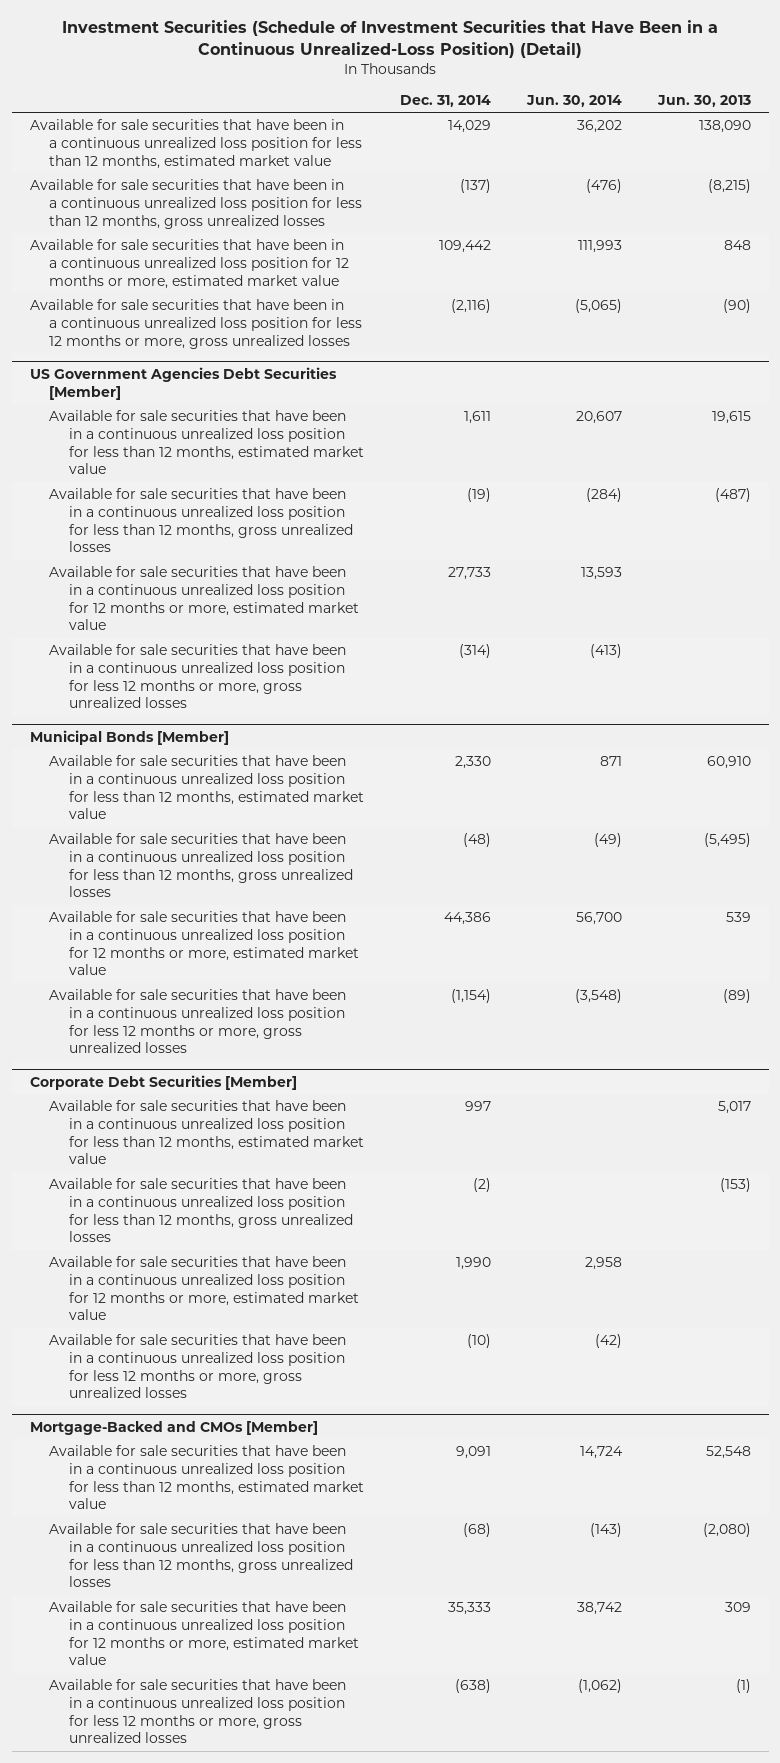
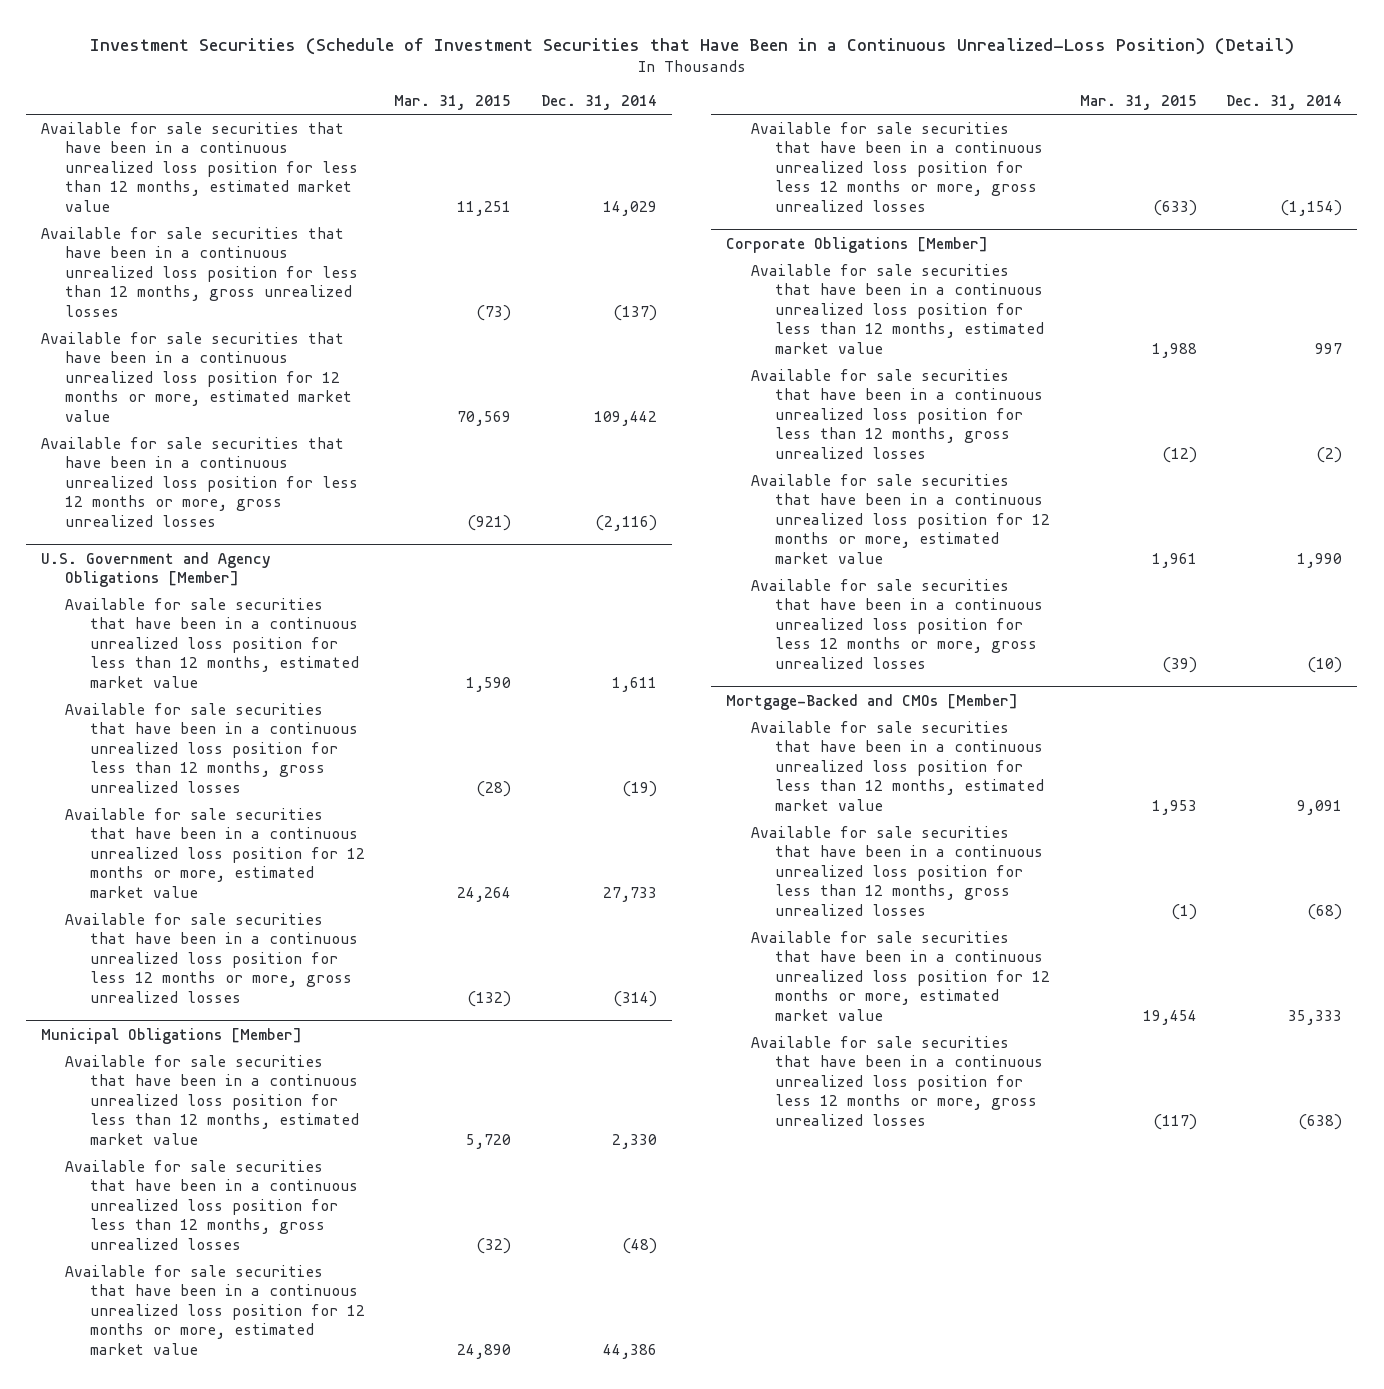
- | Dec. 31, 2014 | Jun. 30, 2014 | Jun. 30, 2013
+ | Mar. 31, 2015 | Dec. 31, 2014
- US Government Agencies Debt Securities [Member]
+ U.S. Government and Agency Obligations [Member]
- Municipal Bonds [Member]
+ Municipal Obligations [Member]
- Corporate Debt Securities [Member]
+ Corporate Obligations [Member]

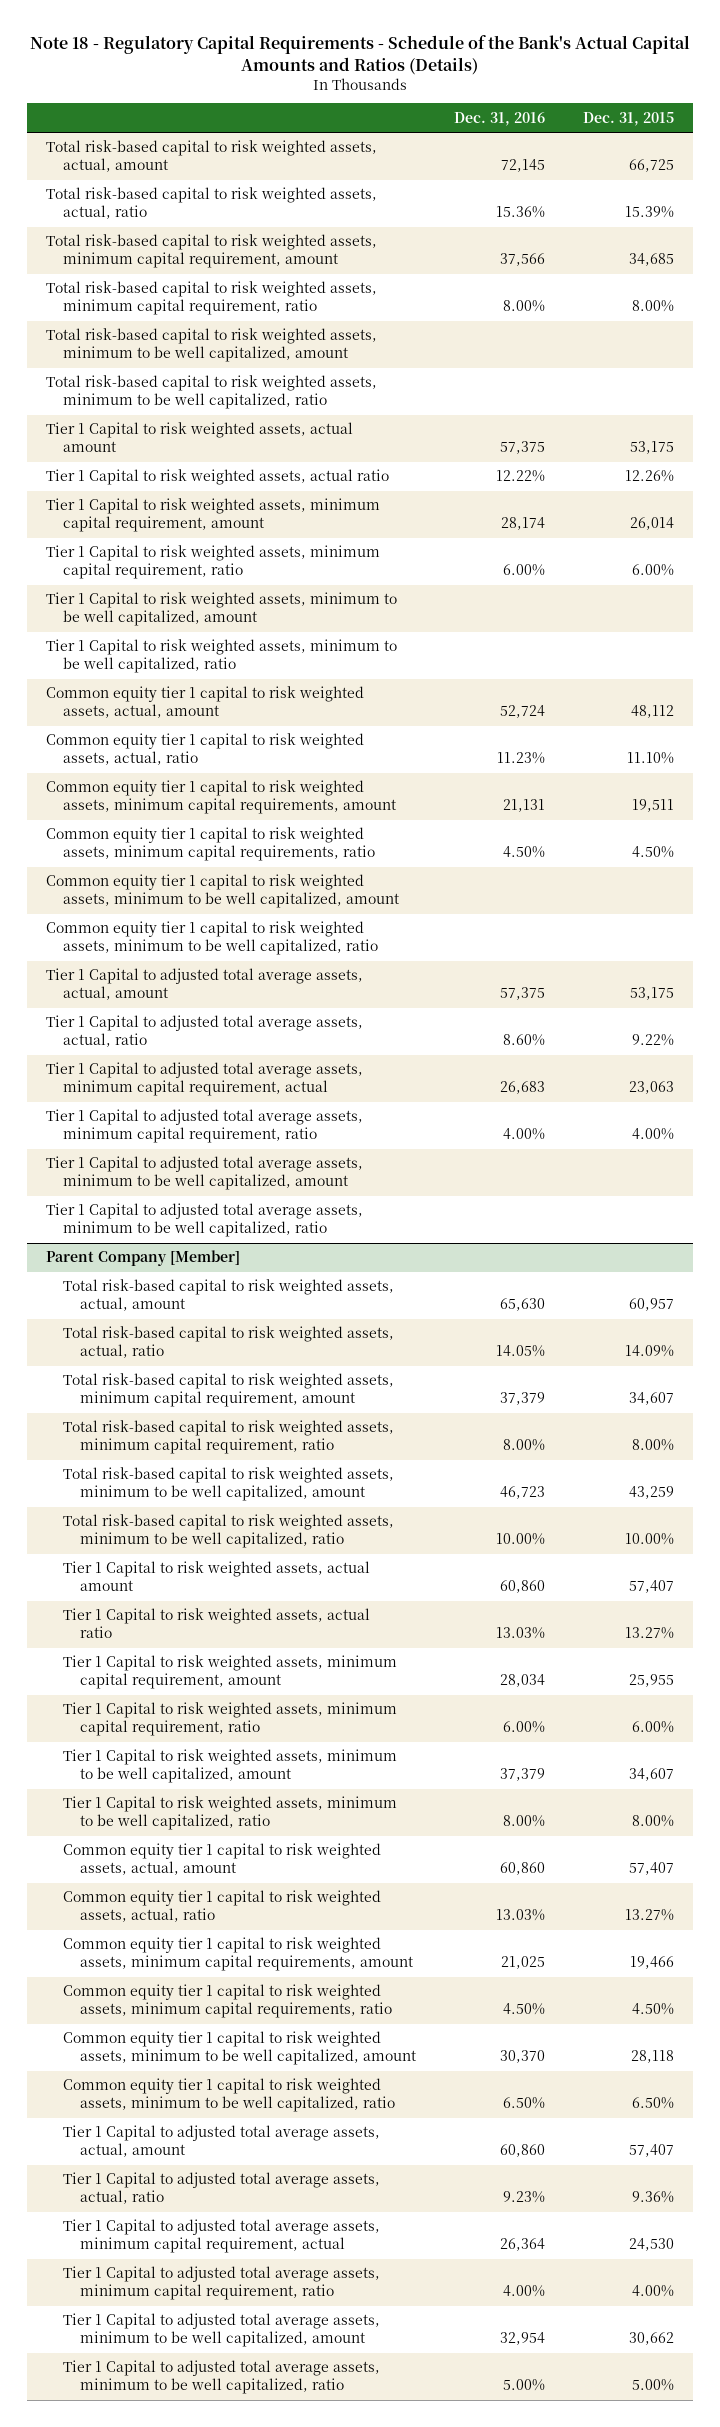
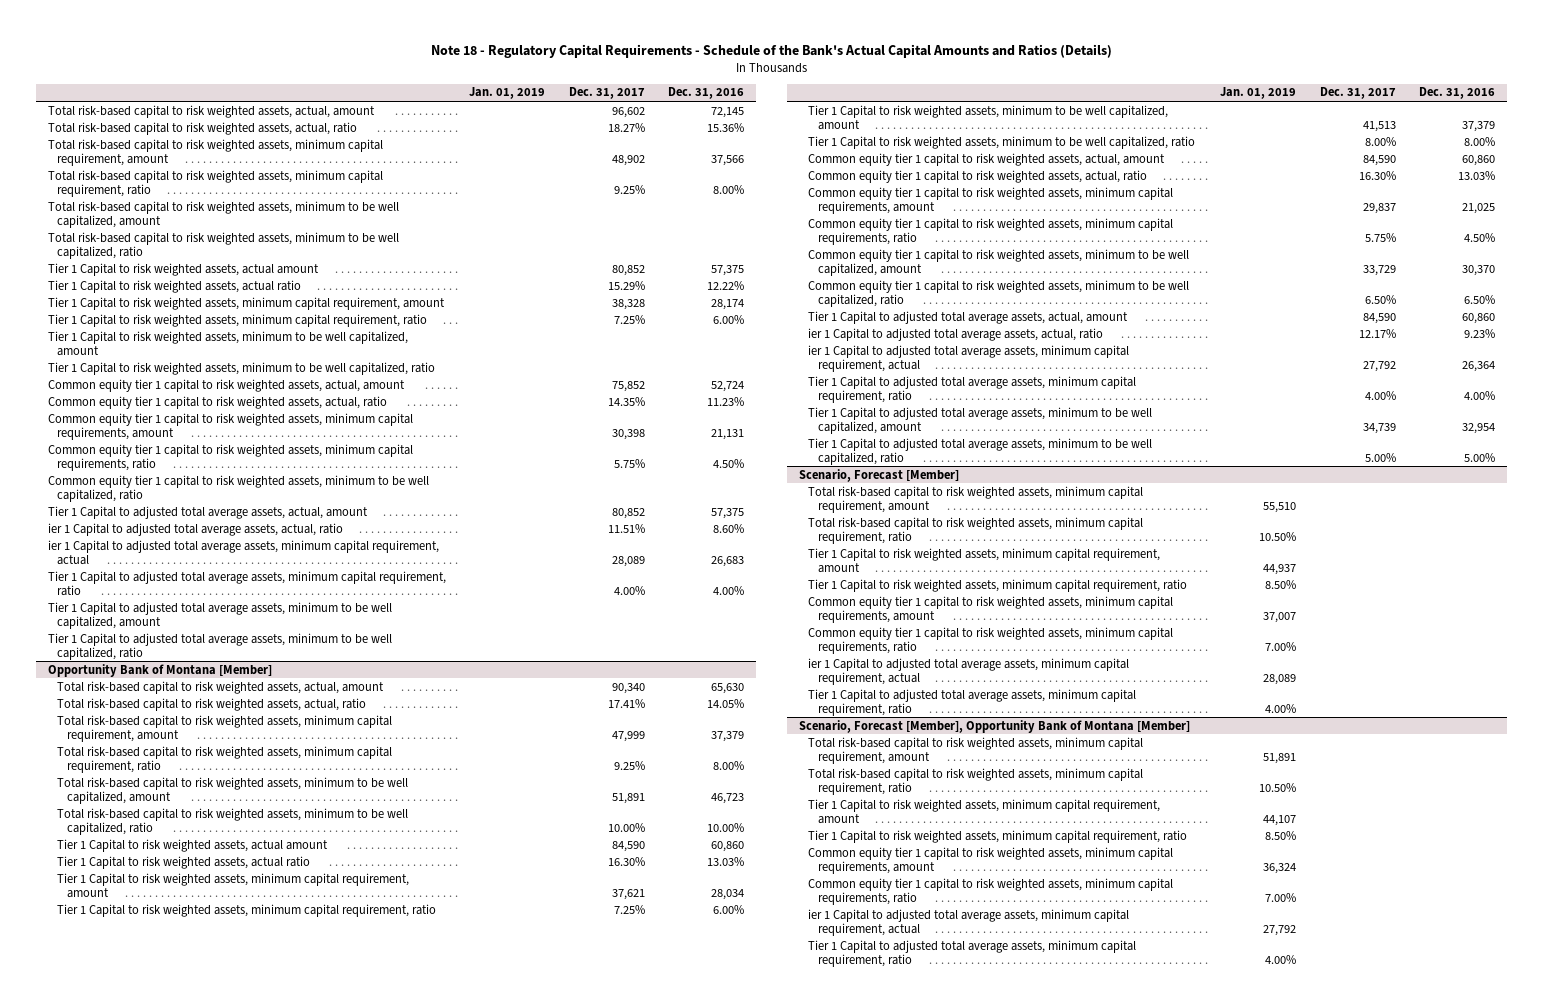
- | Dec. 31, 2016 | Dec. 31, 2015
+ | Jan. 01, 2019 | Dec. 31, 2017 | Dec. 31, 2016
- Common equity tier 1 capital to risk weighted assets, minimum to be well capitalized, amount
- Tier 1 Capital to adjusted total average assets, actual, ratio | 8.60% | 9.22%
- Tier 1 Capital to adjusted total average assets, minimum capital requirement, actual | 26,683 | 23,063
+ ier 1 Capital to adjusted total average assets, actual, ratio | | 11.51% | 8.60%
+ ier 1 Capital to adjusted total average assets, minimum capital requirement, actual | | 28,089 | 26,683
- Parent Company [Member]
+ Opportunity Bank of Montana [Member]
- Tier 1 Capital to adjusted total average assets, actual, ratio | 9.23% | 9.36%
- Tier 1 Capital to adjusted total average assets, minimum capital requirement, actual | 26,364 | 24,530
+ ier 1 Capital to adjusted total average assets, actual, ratio | | 12.17% | 9.23%
+ ier 1 Capital to adjusted total average assets, minimum capital requirement, actual | | 27,792 | 26,364
+ Scenario, Forecast [Member]
+ Total risk-based capital to risk weighted assets, minimum capital requirement, amount | 55,510 | |
+ Total risk-based capital to risk weighted assets, minimum capital requirement, ratio | 10.50% | |
+ Tier 1 Capital to risk weighted assets, minimum capital requirement, amount | 44,937 | |
+ Tier 1 Capital to risk weighted assets, minimum capital requirement, ratio | 8.50% | |
+ Common equity tier 1 capital to risk weighted assets, minimum capital requirements, amount | 37,007 | |
+ Common equity tier 1 capital to risk weighted assets, minimum capital requirements, ratio | 7.00% | |
+ ier 1 Capital to adjusted total average assets, minimum capital requirement, actual | 28,089 | |
+ Tier 1 Capital to adjusted total average assets, minimum capital requirement, ratio | 4.00% | |
+ Scenario, Forecast [Member], Opportunity Bank of Montana [Member]
+ Total risk-based capital to risk weighted assets, minimum capital requirement, amount | 51,891 | |
+ Total risk-based capital to risk weighted assets, minimum capital requirement, ratio | 10.50% | |
+ Tier 1 Capital to risk weighted assets, minimum capital requirement, amount | 44,107 | |
+ Tier 1 Capital to risk weighted assets, minimum capital requirement, ratio | 8.50% | |
+ Common equity tier 1 capital to risk weighted assets, minimum capital requirements, amount | 36,324 | |
+ Common equity tier 1 capital to risk weighted assets, minimum capital requirements, ratio | 7.00% | |
+ ier 1 Capital to adjusted total average assets, minimum capital requirement, actual | 27,792 | |
+ Tier 1 Capital to adjusted total average assets, minimum capital requirement, ratio | 4.00% | |

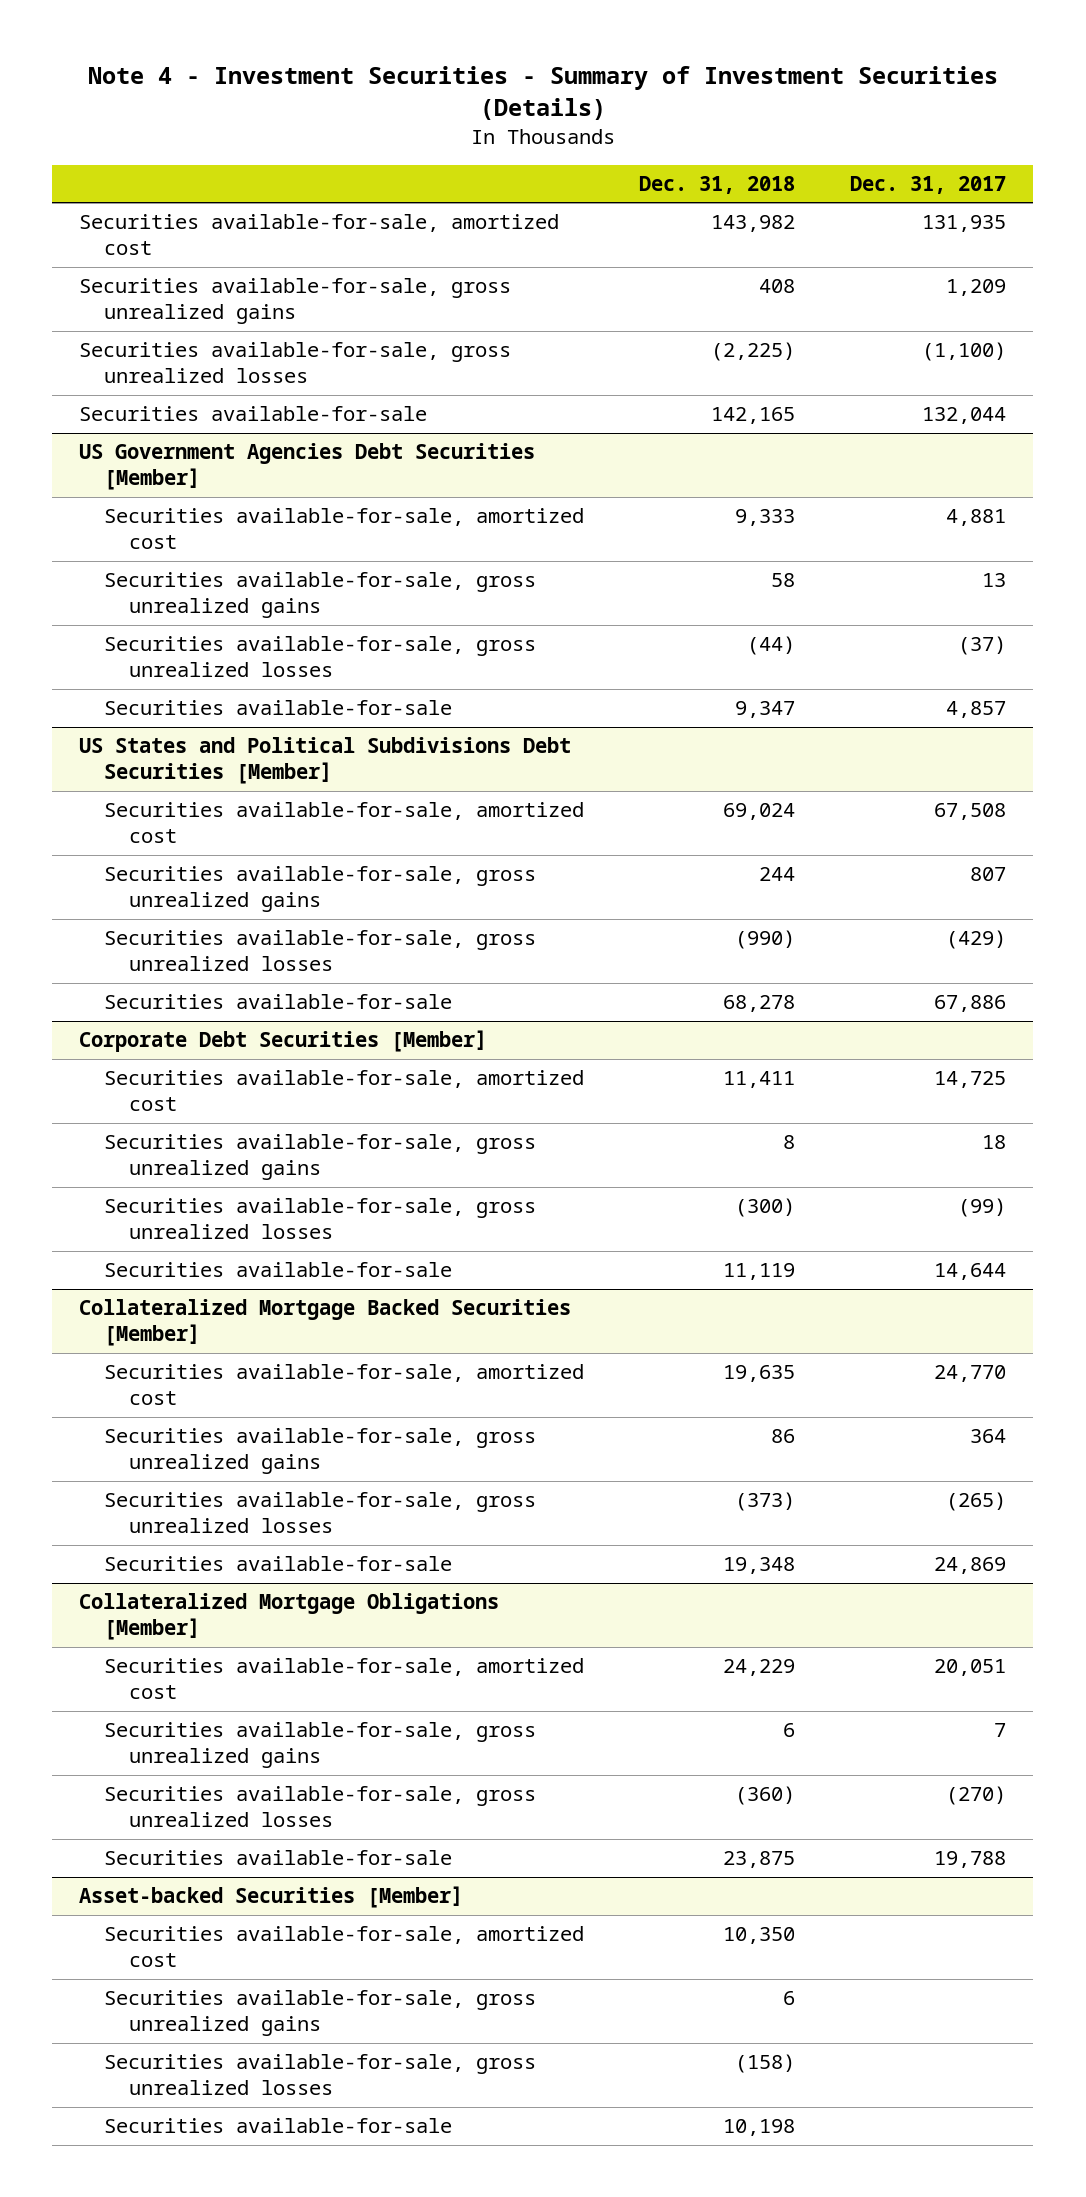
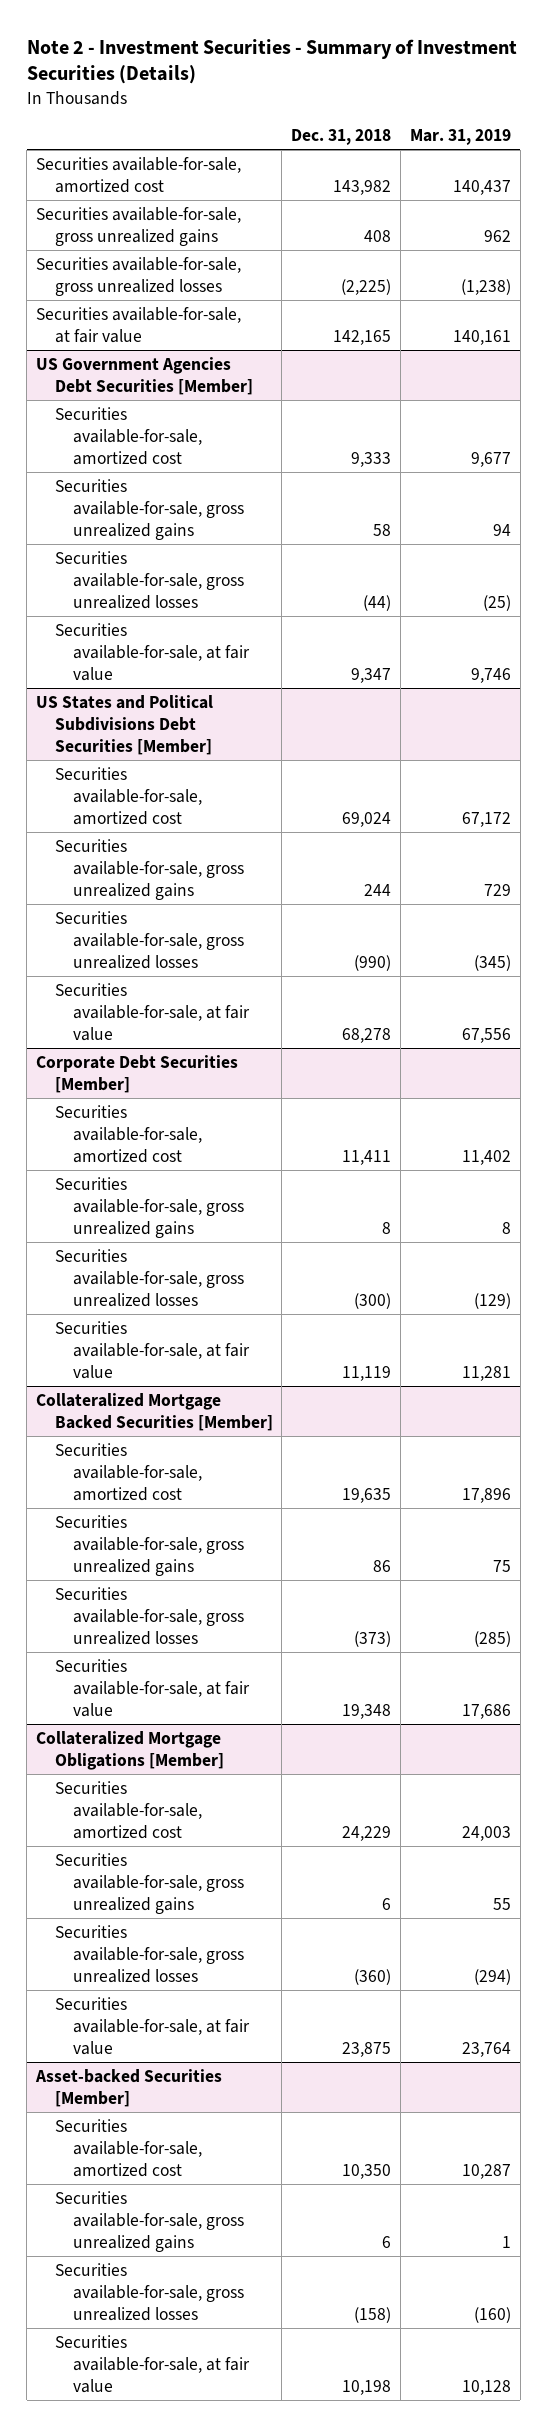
- Note 4 - Investment Securities - Summary of Investment Securities (Details)
+ Note 2 - Investment Securities - Summary of Investment Securities (Details)
- | Dec. 31, 2018 | Dec. 31, 2017
+ | Dec. 31, 2018 | Mar. 31, 2019
- Securities available-for-sale | 142,165 | 132,044
+ Securities available-for-sale, at fair value | 142,165 | 140,161
@ US Government Agencies Debt Securities [Member]
- Securities available-for-sale | 9,347 | 4,857
+ Securities available-for-sale, at fair value | 9,347 | 9,746
@ US States and Political Subdivisions Debt Securities [Member]
- Securities available-for-sale | 68,278 | 67,886
+ Securities available-for-sale, at fair value | 68,278 | 67,556
@ Corporate Debt Securities [Member]
- Securities available-for-sale | 11,119 | 14,644
+ Securities available-for-sale, at fair value | 11,119 | 11,281
@ Collateralized Mortgage Backed Securities [Member]
- Securities available-for-sale | 19,348 | 24,869
+ Securities available-for-sale, at fair value | 19,348 | 17,686
@ Collateralized Mortgage Obligations [Member]
- Securities available-for-sale | 23,875 | 19,788
+ Securities available-for-sale, at fair value | 23,875 | 23,764
@ Asset-backed Securities [Member]
- Securities available-for-sale | 10,198 |
+ Securities available-for-sale, at fair value | 10,198 | 10,128

